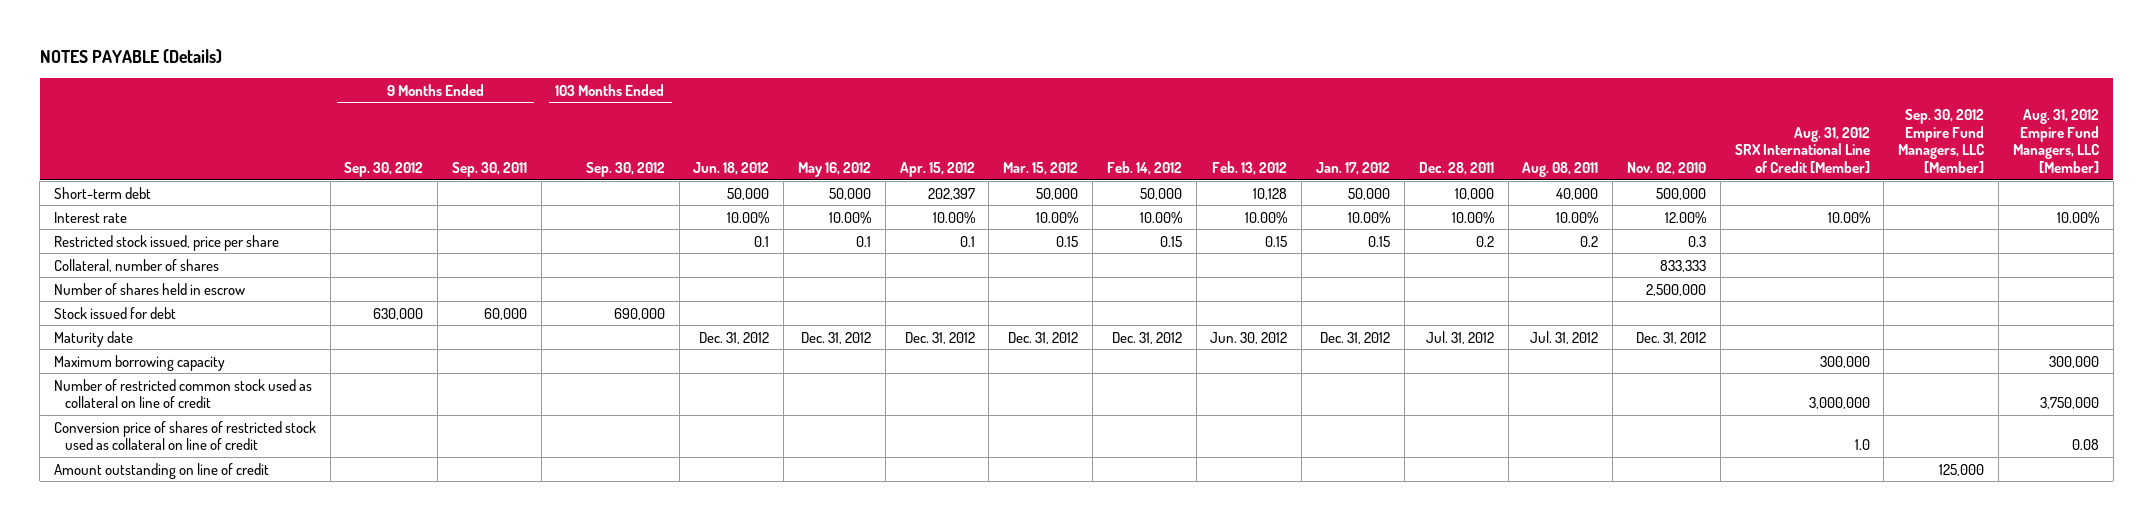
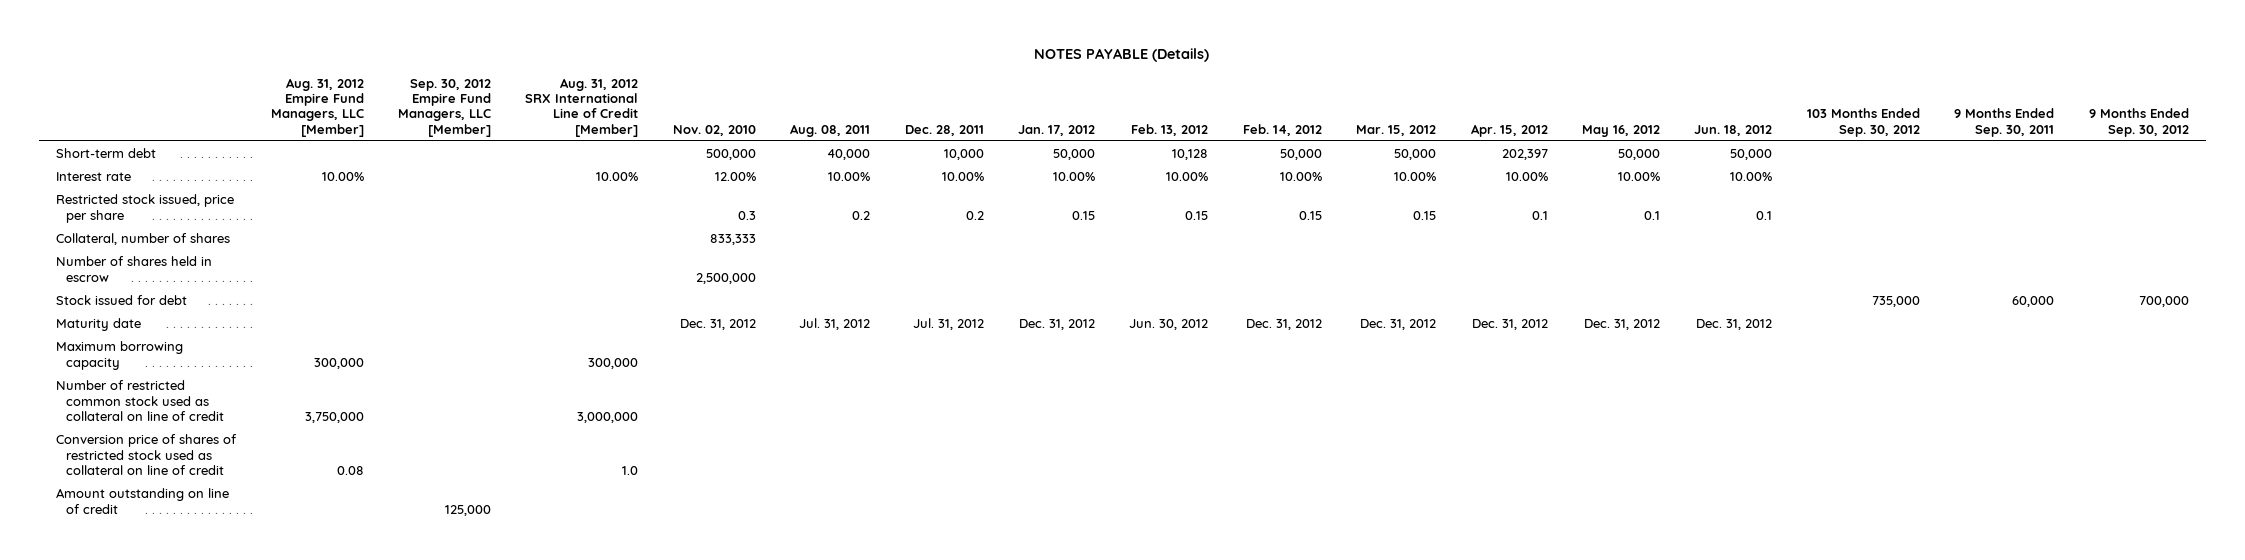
- | 9 Months Ended Sep. 30, 2012 | 9 Months Ended Sep. 30, 2011 | 103 Months Ended Sep. 30, 2012 | Jun. 18, 2012 | May 16, 2012 | Apr. 15, 2012 | Mar. 15, 2012 | Feb. 14, 2012 | Feb. 13, 2012 | Jan. 17, 2012 | Dec. 28, 2011 | Aug. 08, 2011 | Nov. 02, 2010 | Aug. 31, 2012 SRX International Line of Credit [Member] | Sep. 30, 2012 Empire Fund Managers, LLC [Member] | Aug. 31, 2012 Empire Fund Managers, LLC [Member]
+ | Aug. 31, 2012 Empire Fund Managers, LLC [Member] | Sep. 30, 2012 Empire Fund Managers, LLC [Member] | Aug. 31, 2012 SRX International Line of Credit [Member] | Nov. 02, 2010 | Aug. 08, 2011 | Dec. 28, 2011 | Jan. 17, 2012 | Feb. 13, 2012 | Feb. 14, 2012 | Mar. 15, 2012 | Apr. 15, 2012 | May 16, 2012 | Jun. 18, 2012 | 103 Months Ended Sep. 30, 2012 | 9 Months Ended Sep. 30, 2011 | 9 Months Ended Sep. 30, 2012
- Stock issued for debt | 630,000 | 60,000 | 690,000 | | | | | | | | | | | | |
+ Stock issued for debt | | | | | | | | | | | | | | 735,000 | 60,000 | 700,000

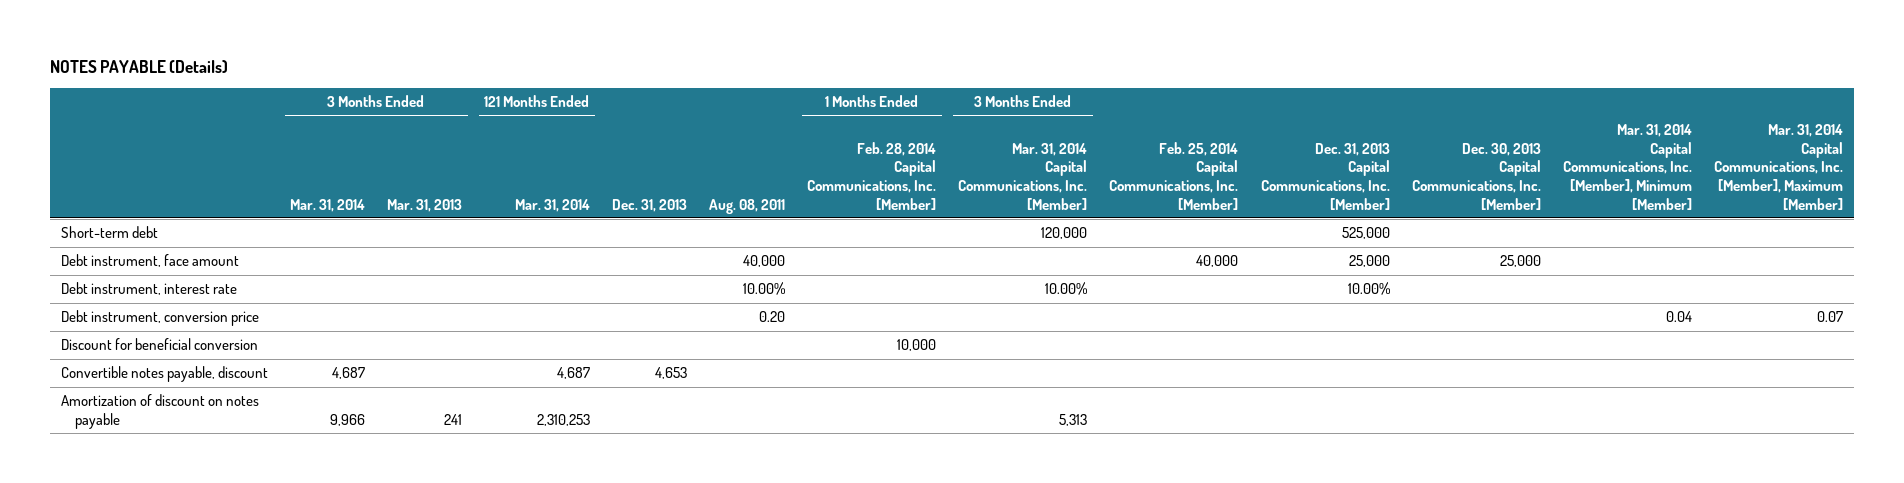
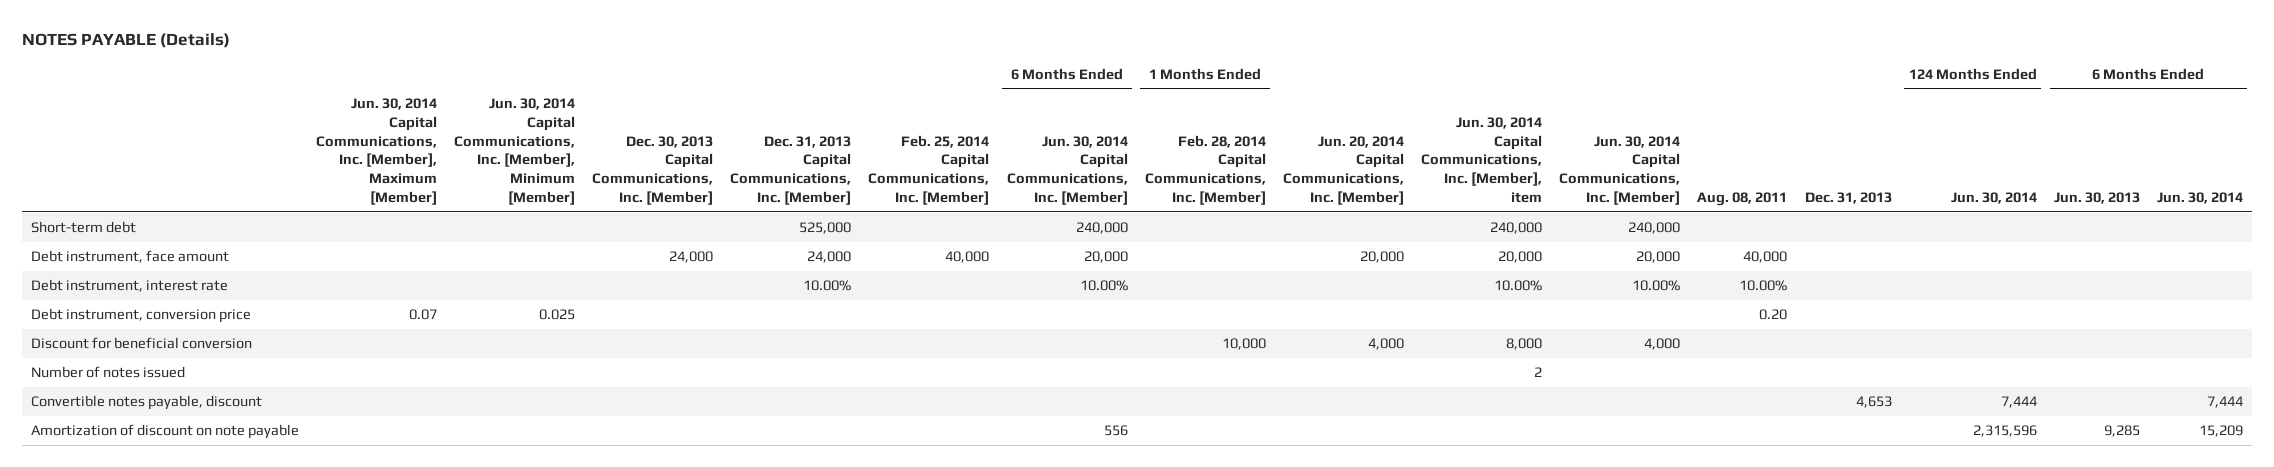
- | 3 Months Ended Mar. 31, 2014 | 3 Months Ended Mar. 31, 2013 | 121 Months Ended Mar. 31, 2014 | Dec. 31, 2013 | Aug. 08, 2011 | 1 Months Ended Feb. 28, 2014 Capital Communications, Inc. [Member] | 3 Months Ended Mar. 31, 2014 Capital Communications, Inc. [Member] | Feb. 25, 2014 Capital Communications, Inc. [Member] | Dec. 31, 2013 Capital Communications, Inc. [Member] | Dec. 30, 2013 Capital Communications, Inc. [Member] | Mar. 31, 2014 Capital Communications, Inc. [Member], Minimum [Member] | Mar. 31, 2014 Capital Communications, Inc. [Member], Maximum [Member]
+ | Jun. 30, 2014 Capital Communications, Inc. [Member], Maximum [Member] | Jun. 30, 2014 Capital Communications, Inc. [Member], Minimum [Member] | Dec. 30, 2013 Capital Communications, Inc. [Member] | Dec. 31, 2013 Capital Communications, Inc. [Member] | Feb. 25, 2014 Capital Communications, Inc. [Member] | 6 Months Ended Jun. 30, 2014 Capital Communications, Inc. [Member] | 1 Months Ended Feb. 28, 2014 Capital Communications, Inc. [Member] | Jun. 20, 2014 Capital Communications, Inc. [Member] | Jun. 30, 2014 Capital Communications, Inc. [Member], item | Jun. 30, 2014 Capital Communications, Inc. [Member] | Aug. 08, 2011 | Dec. 31, 2013 | 124 Months Ended Jun. 30, 2014 | 6 Months Ended Jun. 30, 2013 | 6 Months Ended Jun. 30, 2014
- Debt instrument, face amount | | | | | 40,000 | | | 40,000 | 25,000 | 25,000 | |
+ Debt instrument, face amount | | | 24,000 | 24,000 | 40,000 | 20,000 | | 20,000 | 20,000 | 20,000 | 40,000 | | | |
+ Number of notes issued | | | | | | | | | 2 | | | | | |
- Amortization of discount on notes payable | 9,966 | 241 | 2,310,253 | | | | 5,313 | | | | |
+ Amortization of discount on note payable | | | | | | 556 | | | | | | | 2,315,596 | 9,285 | 15,209

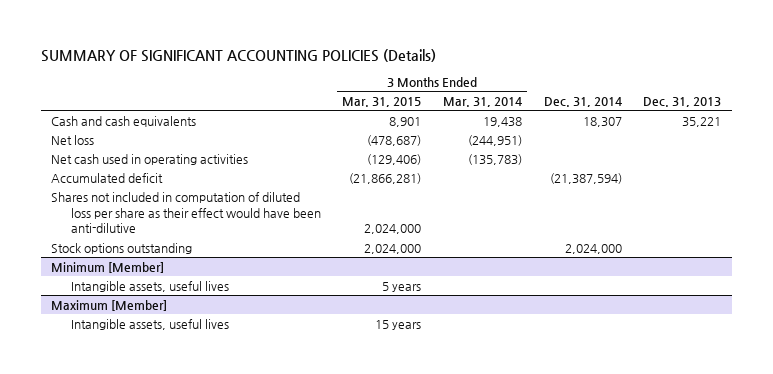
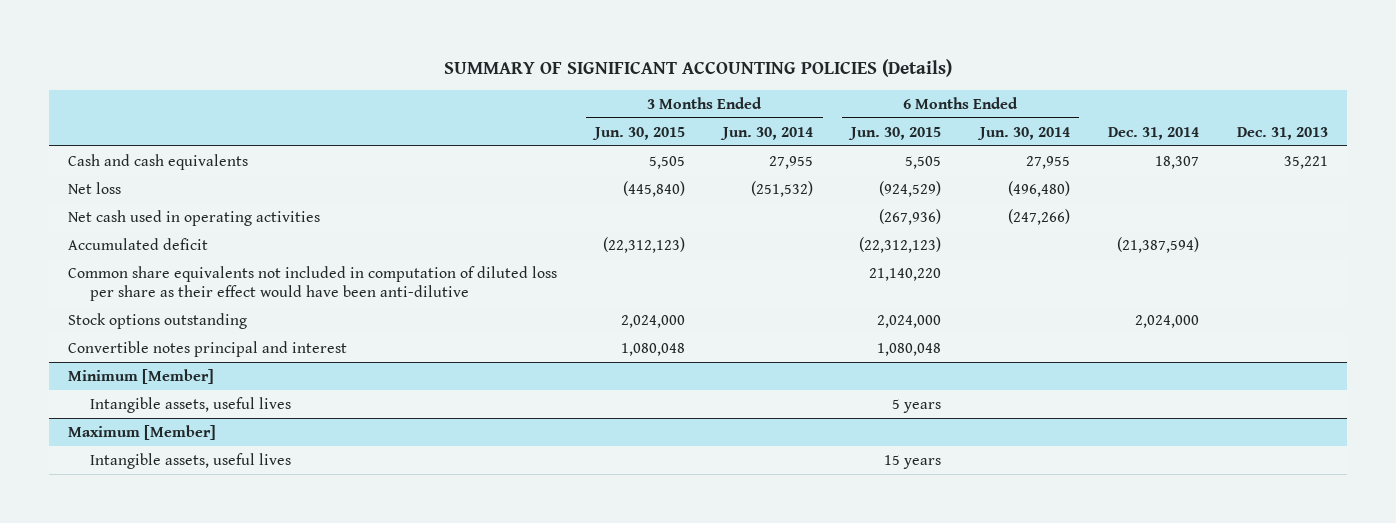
- | 3 Months Ended Mar. 31, 2015 | 3 Months Ended Mar. 31, 2014 | Dec. 31, 2014 | Dec. 31, 2013
+ | 3 Months Ended Jun. 30, 2015 | 3 Months Ended Jun. 30, 2014 | 6 Months Ended Jun. 30, 2015 | 6 Months Ended Jun. 30, 2014 | Dec. 31, 2014 | Dec. 31, 2013
- Shares not included in computation of diluted loss per share as their effect would have been anti-dilutive | 2,024,000 | | |
+ Common share equivalents not included in computation of diluted loss per share as their effect would have been anti-dilutive | | | 21,140,220 | | |
+ Convertible notes principal and interest | 1,080,048 | | 1,080,048 | | |

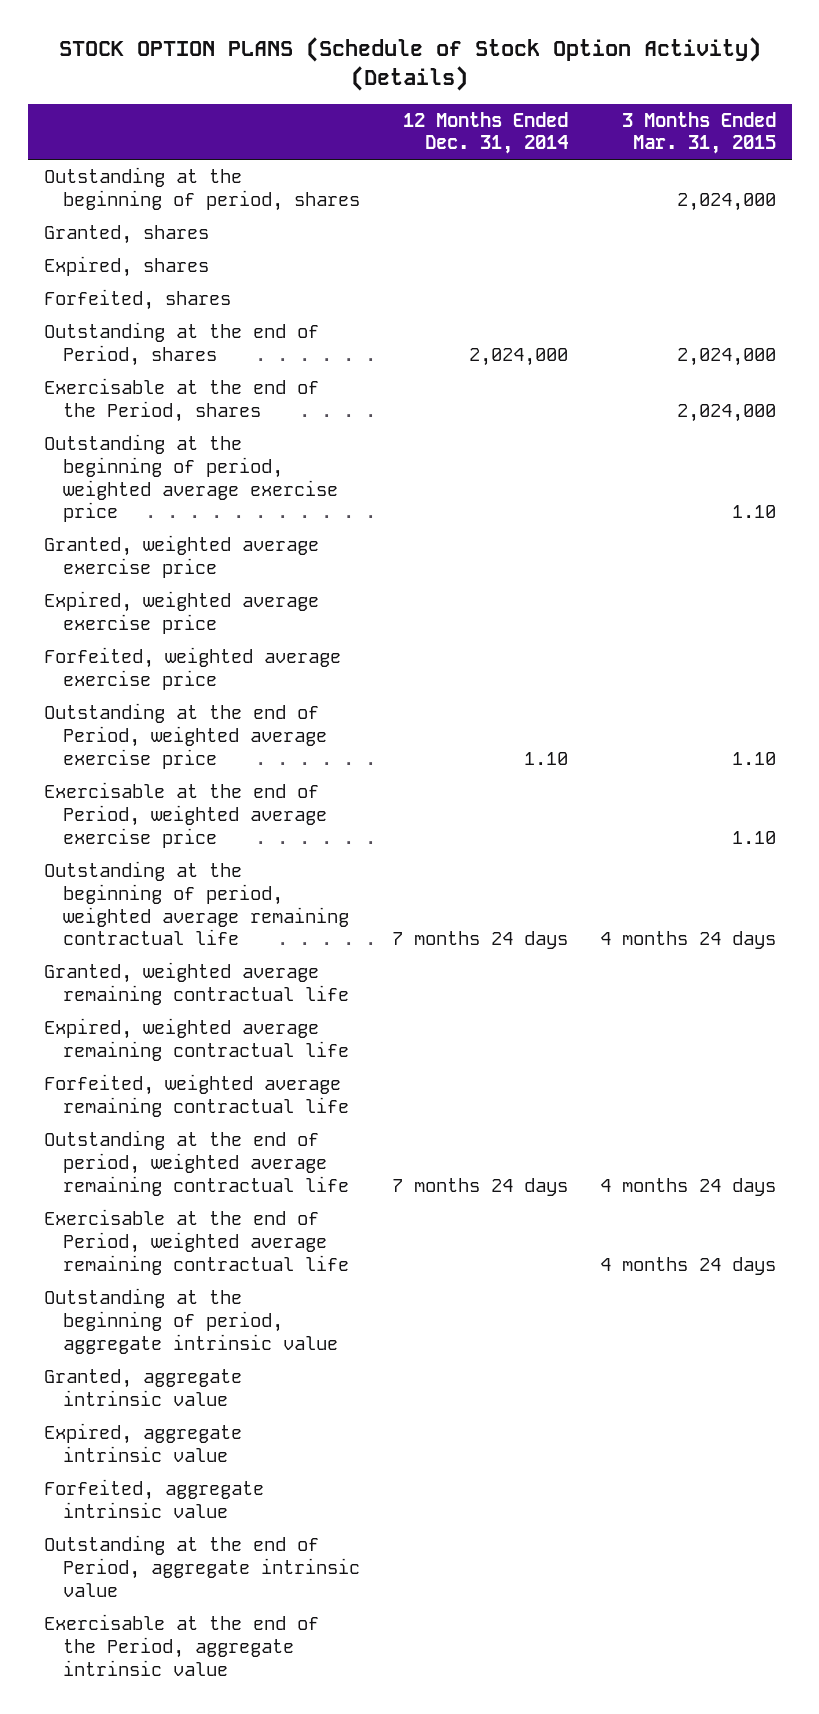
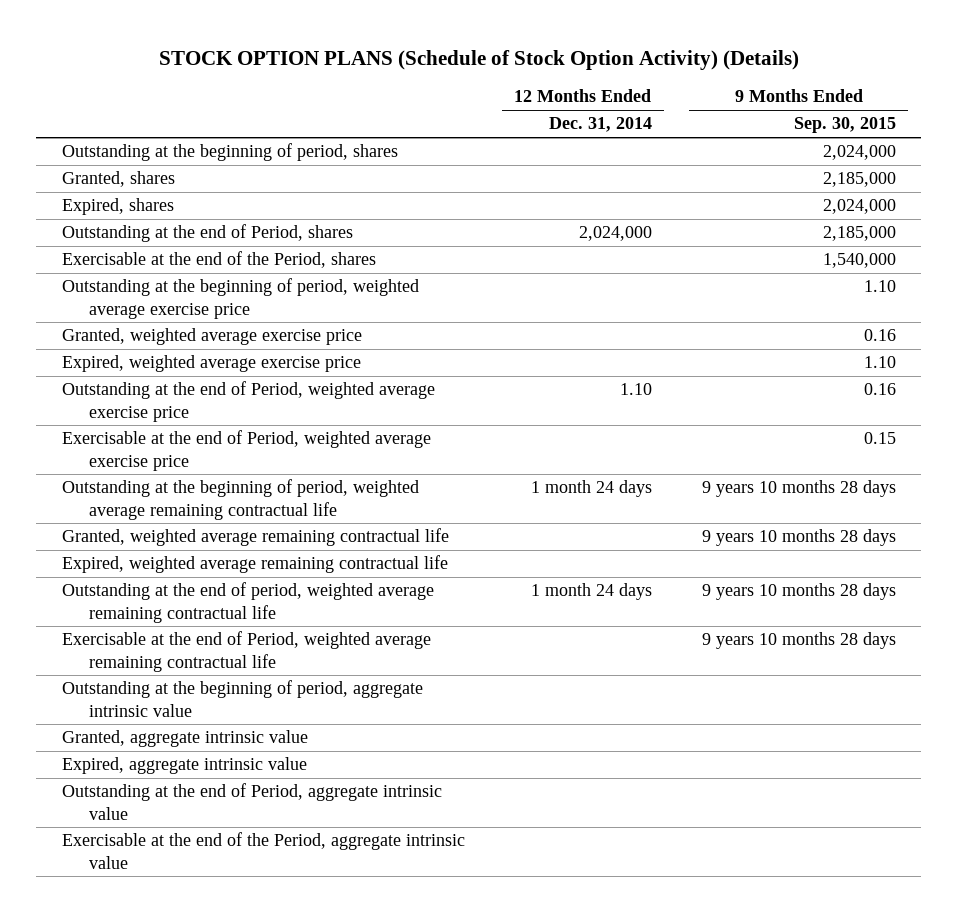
- | 12 Months Ended Dec. 31, 2014 | 3 Months Ended Mar. 31, 2015
+ | 12 Months Ended Dec. 31, 2014 | 9 Months Ended Sep. 30, 2015
- Forfeited, shares
- Forfeited, weighted average exercise price
- Outstanding at the beginning of period, weighted average remaining contractual life | 7 months 24 days | 4 months 24 days
+ Outstanding at the beginning of period, weighted average remaining contractual life | 1 month 24 days | 9 years 10 months 28 days
- Forfeited, weighted average remaining contractual life
- Outstanding at the end of period, weighted average remaining contractual life | 7 months 24 days | 4 months 24 days
+ Outstanding at the end of period, weighted average remaining contractual life | 1 month 24 days | 9 years 10 months 28 days
- Forfeited, aggregate intrinsic value

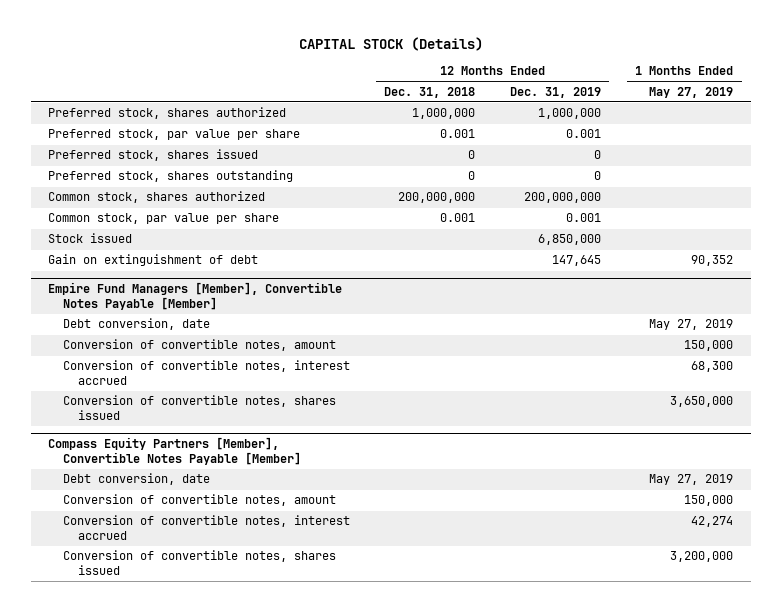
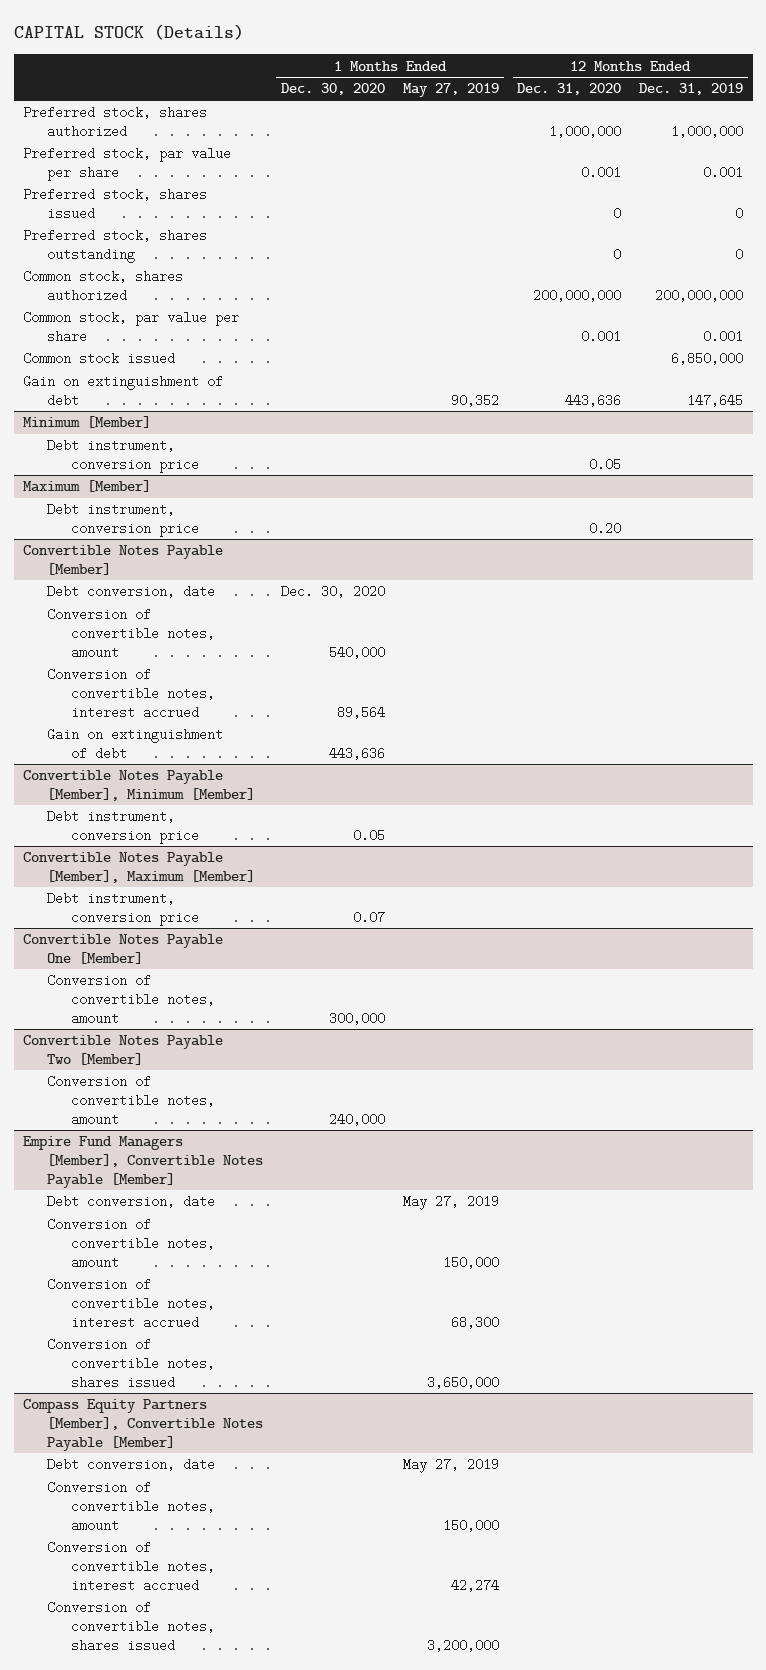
- | 12 Months Ended Dec. 31, 2018 | 12 Months Ended Dec. 31, 2019 | 1 Months Ended May 27, 2019
+ | 1 Months Ended Dec. 30, 2020 | 1 Months Ended May 27, 2019 | 12 Months Ended Dec. 31, 2020 | 12 Months Ended Dec. 31, 2019
- Stock issued | | 6,850,000 |
+ Common stock issued | | | | 6,850,000
+ Minimum [Member]
+ Debt instrument, conversion price | | | 0.05 |
+ Maximum [Member]
+ Debt instrument, conversion price | | | 0.20 |
+ Convertible Notes Payable [Member]
+ Debt conversion, date | Dec. 30, 2020 | | |
+ Conversion of convertible notes, amount | 540,000 | | |
+ Conversion of convertible notes, interest accrued | 89,564 | | |
+ Gain on extinguishment of debt | 443,636 | | |
+ Convertible Notes Payable [Member], Minimum [Member]
+ Debt instrument, conversion price | 0.05 | | |
+ Convertible Notes Payable [Member], Maximum [Member]
+ Debt instrument, conversion price | 0.07 | | |
+ Convertible Notes Payable One [Member]
+ Conversion of convertible notes, amount | 300,000 | | |
+ Convertible Notes Payable Two [Member]
+ Conversion of convertible notes, amount | 240,000 | | |

